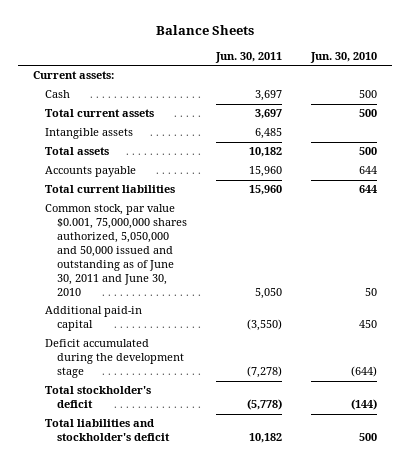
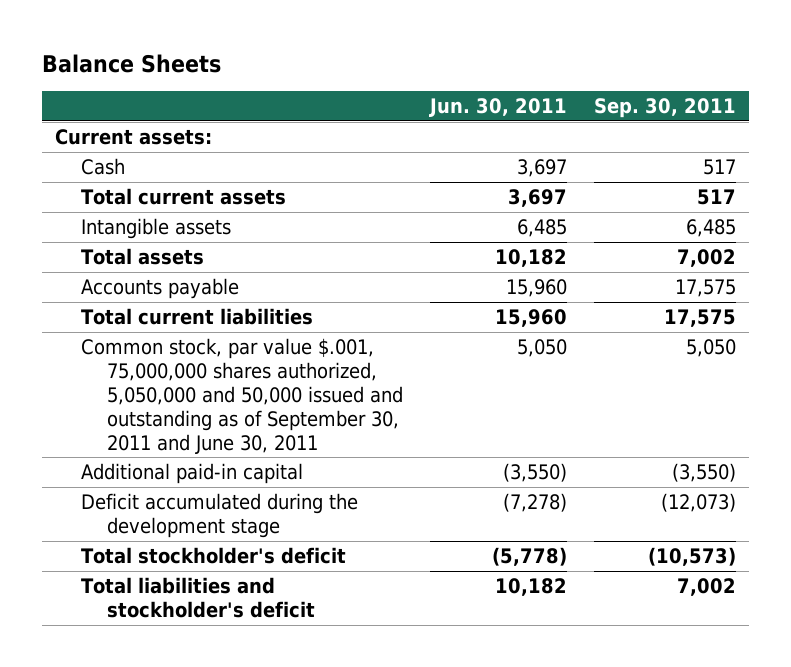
- | Jun. 30, 2011 | Jun. 30, 2010
+ | Jun. 30, 2011 | Sep. 30, 2011
- Common stock, par value $0.001, 75,000,000 shares authorized, 5,050,000 and 50,000 issued and outstanding as of June 30, 2011 and June 30, 2010 | 5,050 | 50
+ Common stock, par value $.001, 75,000,000 shares authorized, 5,050,000 and 50,000 issued and outstanding as of September 30, 2011 and June 30, 2011 | 5,050 | 5,050

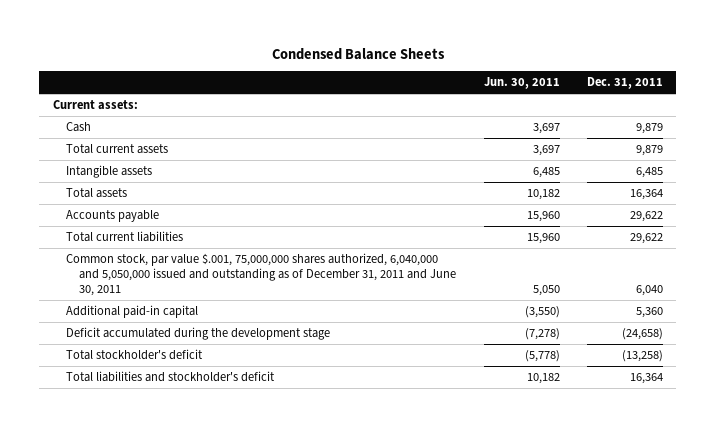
- Balance Sheets
+ Condensed Balance Sheets
- | Jun. 30, 2011 | Sep. 30, 2011
+ | Jun. 30, 2011 | Dec. 31, 2011
- Common stock, par value $.001, 75,000,000 shares authorized, 5,050,000 and 50,000 issued and outstanding as of September 30, 2011 and June 30, 2011 | 5,050 | 5,050
+ Common stock, par value $.001, 75,000,000 shares authorized, 6,040,000 and 5,050,000 issued and outstanding as of December 31, 2011 and June 30, 2011 | 5,050 | 6,040

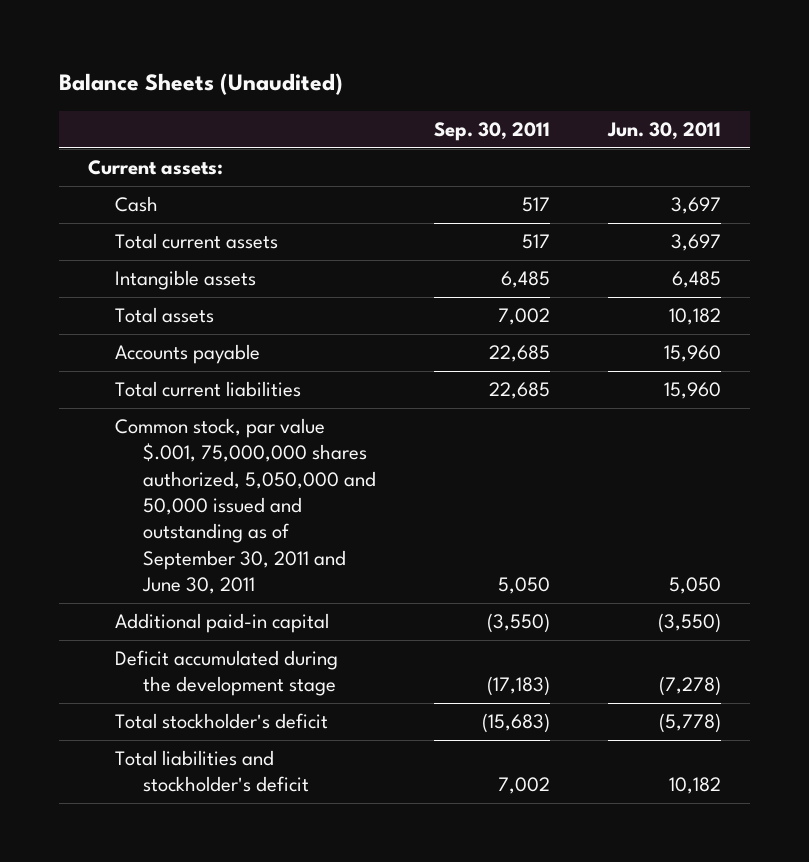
- Condensed Balance Sheets
+ Balance Sheets (Unaudited)
- | Jun. 30, 2011 | Dec. 31, 2011
+ | Sep. 30, 2011 | Jun. 30, 2011
- Common stock, par value $.001, 75,000,000 shares authorized, 6,040,000 and 5,050,000 issued and outstanding as of December 31, 2011 and June 30, 2011 | 5,050 | 6,040
+ Common stock, par value $.001, 75,000,000 shares authorized, 5,050,000 and 50,000 issued and outstanding as of September 30, 2011 and June 30, 2011 | 5,050 | 5,050

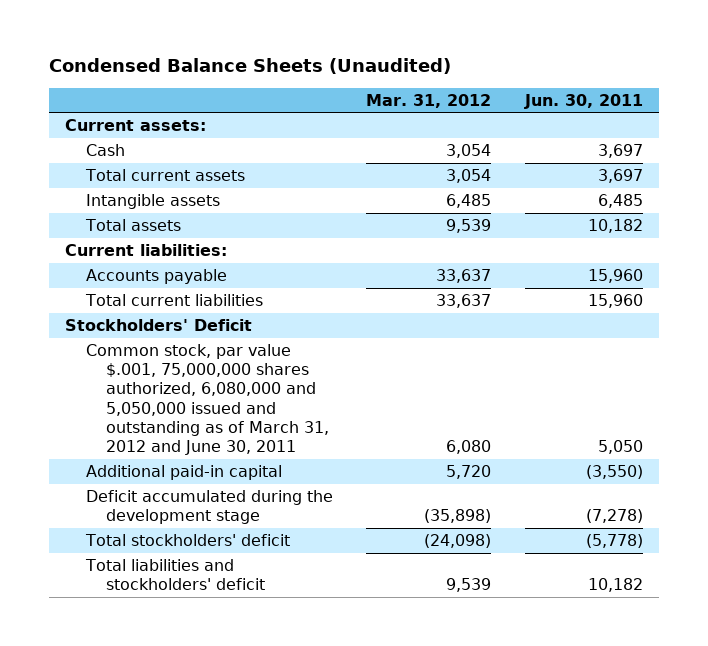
- Balance Sheets (Unaudited)
+ Condensed Balance Sheets (Unaudited)
- | Sep. 30, 2011 | Jun. 30, 2011
+ | Mar. 31, 2012 | Jun. 30, 2011
+ Current liabilities:
- Common stock, par value $.001, 75,000,000 shares authorized, 5,050,000 and 50,000 issued and outstanding as of September 30, 2011 and June 30, 2011 | 5,050 | 5,050
+ Stockholders' Deficit
+ Common stock, par value $.001, 75,000,000 shares authorized, 6,080,000 and 5,050,000 issued and outstanding as of March 31, 2012 and June 30, 2011 | 6,080 | 5,050
- Total stockholder's deficit | (15,683) | (5,778)
- Total liabilities and stockholder's deficit | 7,002 | 10,182
+ Total stockholders' deficit | (24,098) | (5,778)
+ Total liabilities and stockholders' deficit | 9,539 | 10,182

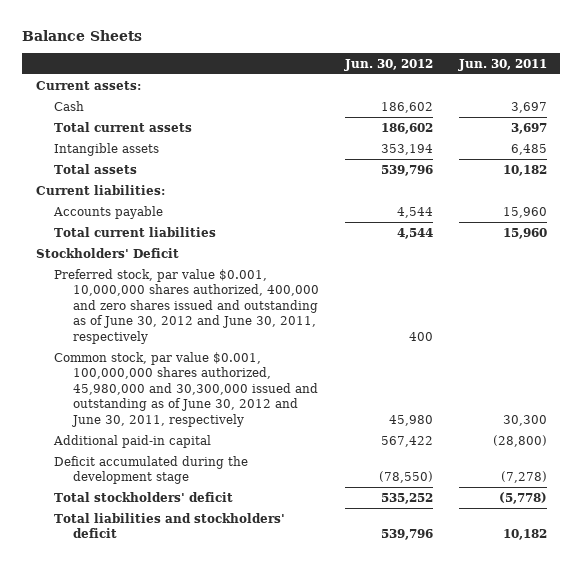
- Condensed Balance Sheets (Unaudited)
+ Balance Sheets
- | Mar. 31, 2012 | Jun. 30, 2011
+ | Jun. 30, 2012 | Jun. 30, 2011
- Common stock, par value $.001, 75,000,000 shares authorized, 6,080,000 and 5,050,000 issued and outstanding as of March 31, 2012 and June 30, 2011 | 6,080 | 5,050
- Additional paid-in capital | 5,720 | (3,550)
+ Preferred stock, par value $0.001, 10,000,000 shares authorized, 400,000 and zero shares issued and outstanding as of June 30, 2012 and June 30, 2011, respectively | 400 |
+ Common stock, par value $0.001, 100,000,000 shares authorized, 45,980,000 and 30,300,000 issued and outstanding as of June 30, 2012 and June 30, 2011, respectively | 45,980 | 30,300
+ Additional paid-in capital | 567,422 | (28,800)

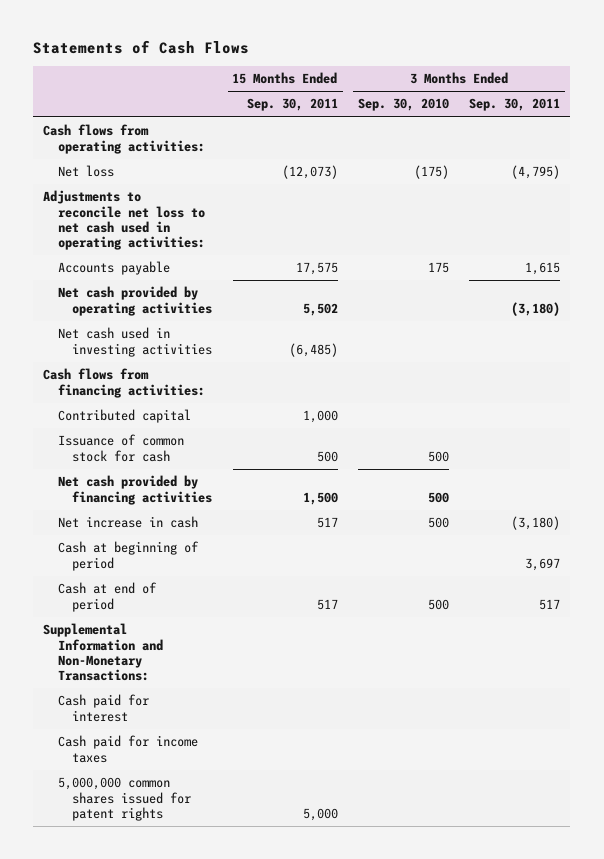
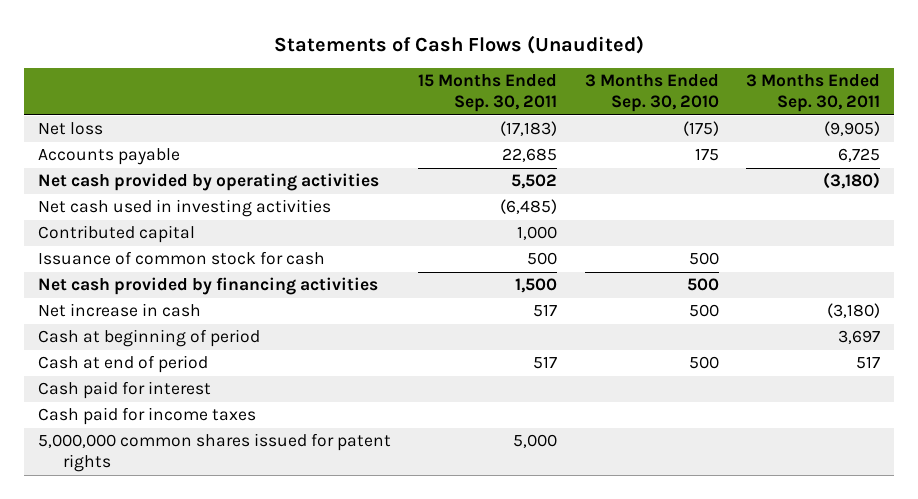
- Statements of Cash Flows
+ Statements of Cash Flows (Unaudited)
- Cash flows from operating activities:
- Net loss | (12,073) | (175) | (4,795)
- Adjustments to reconcile net loss to net cash used in operating activities:
- Accounts payable | 17,575 | 175 | 1,615
+ Net loss | (17,183) | (175) | (9,905)
+ Accounts payable | 22,685 | 175 | 6,725
- Cash flows from financing activities:
- Supplemental Information and Non-Monetary Transactions:

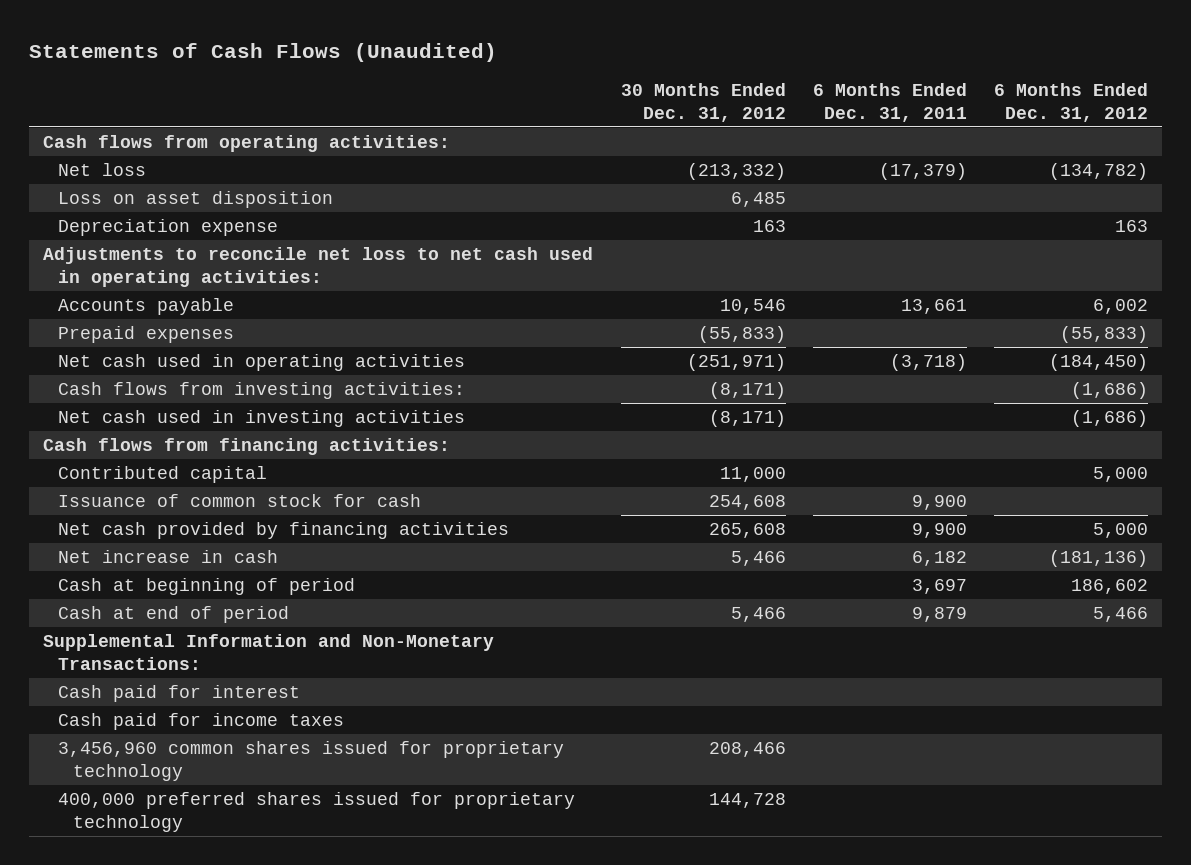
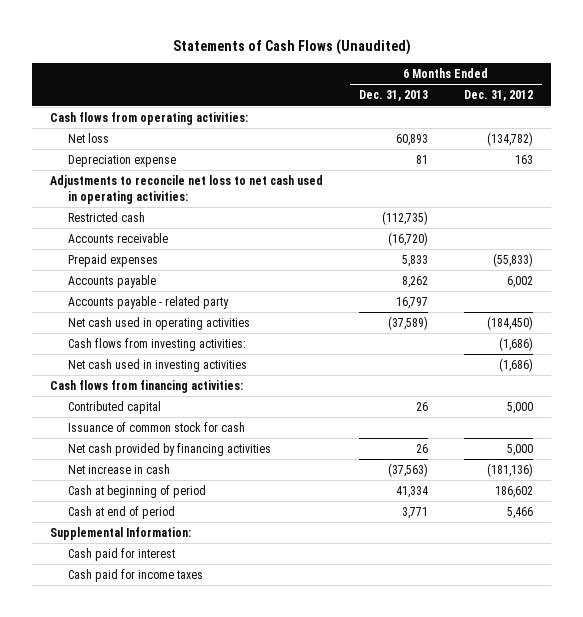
- | 30 Months Ended Dec. 31, 2012 | 6 Months Ended Dec. 31, 2011 | 6 Months Ended Dec. 31, 2012
+ | 6 Months Ended Dec. 31, 2013 | 6 Months Ended Dec. 31, 2012
- Loss on asset disposition | 6,485 | |
+ Restricted cash | (112,735) |
+ Accounts receivable | (16,720) |
moved down: Accounts payable | 8,262 | 6,002
+ Accounts payable - related party | 16,797 |
- Supplemental Information and Non-Monetary Transactions:
+ Supplemental Information:
- 3,456,960 common shares issued for proprietary technology | 208,466 | |
- 400,000 preferred shares issued for proprietary technology | 144,728 | |

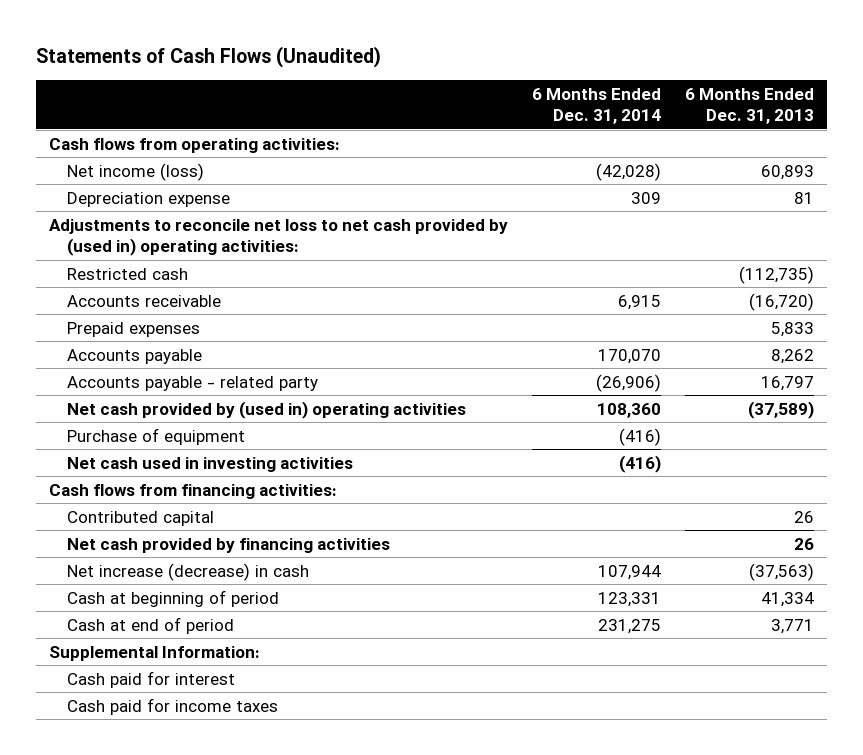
- | 6 Months Ended Dec. 31, 2013 | 6 Months Ended Dec. 31, 2012
+ | 6 Months Ended Dec. 31, 2014 | 6 Months Ended Dec. 31, 2013
- Net loss | 60,893 | (134,782)
+ Net income (loss) | (42,028) | 60,893
- Adjustments to reconcile net loss to net cash used in operating activities:
+ Adjustments to reconcile net loss to net cash provided by (used in) operating activities:
- Net cash used in operating activities | (37,589) | (184,450)
- Cash flows from investing activities: | | (1,686)
+ Net cash provided by (used in) operating activities | 108,360 | (37,589)
+ Purchase of equipment | (416) |
- Issuance of common stock for cash
- Net increase in cash | (37,563) | (181,136)
+ Net increase (decrease) in cash | 107,944 | (37,563)

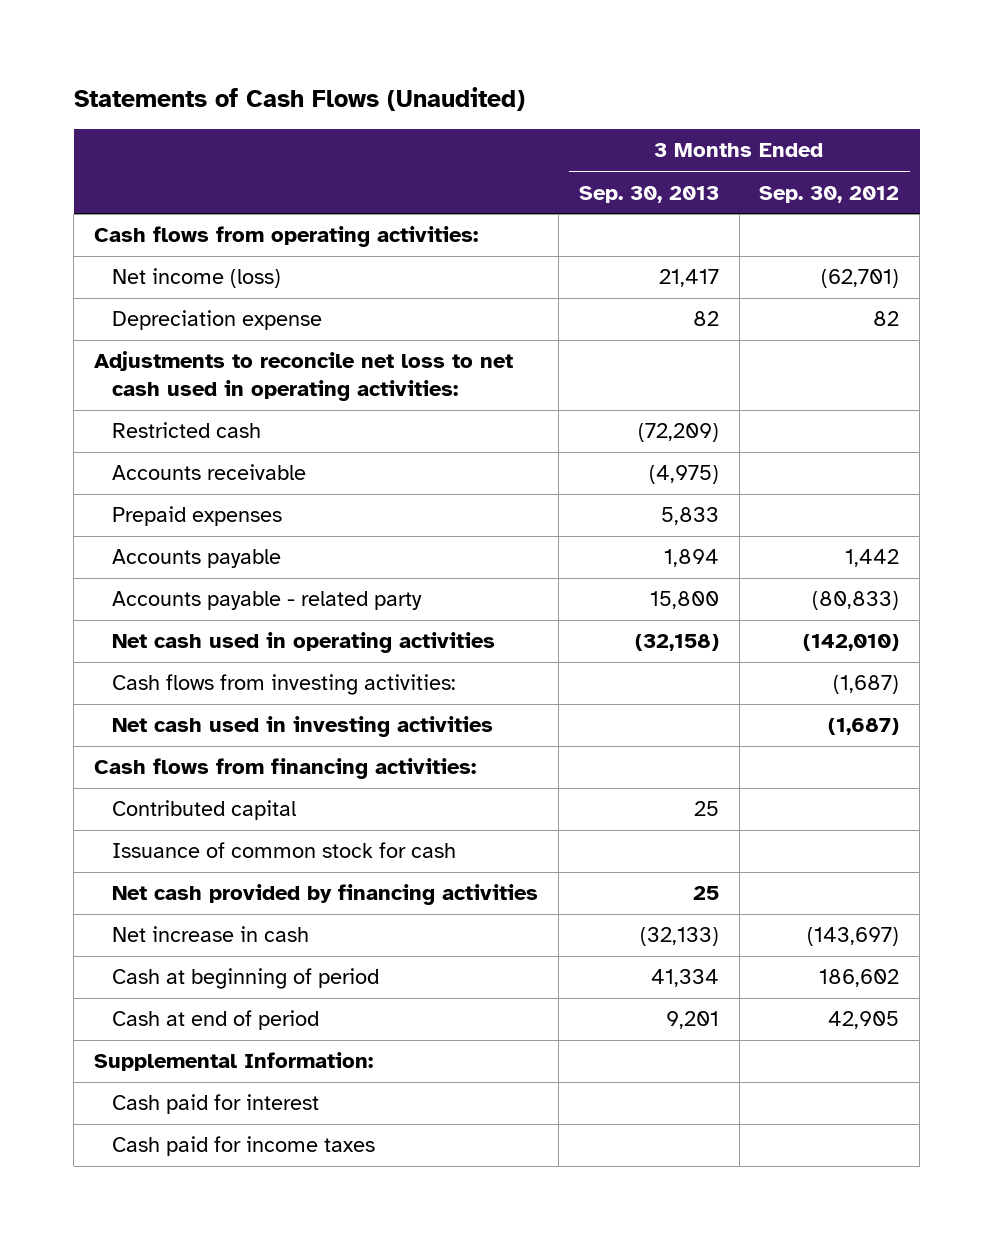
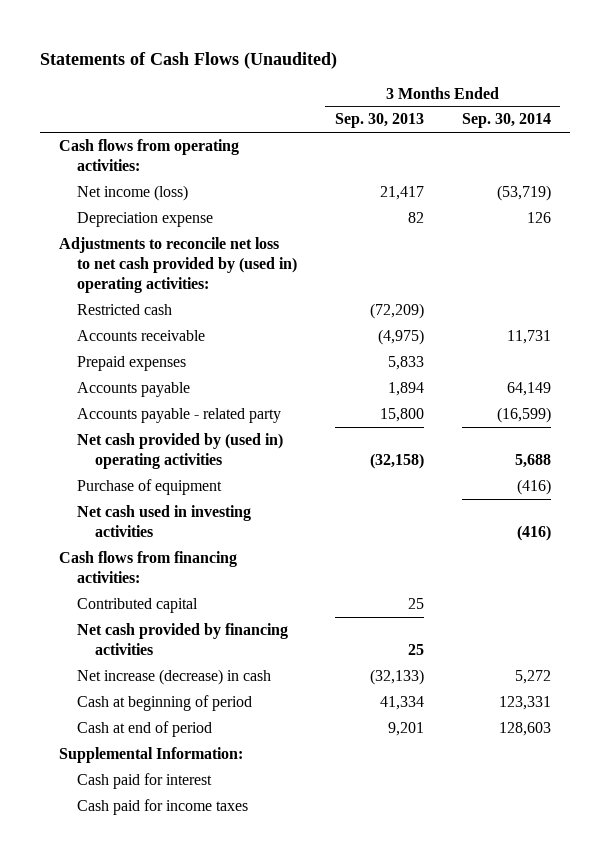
- | 3 Months Ended Sep. 30, 2013 | 3 Months Ended Sep. 30, 2012
+ | 3 Months Ended Sep. 30, 2013 | 3 Months Ended Sep. 30, 2014
- Adjustments to reconcile net loss to net cash used in operating activities:
+ Adjustments to reconcile net loss to net cash provided by (used in) operating activities:
- Net cash used in operating activities | (32,158) | (142,010)
- Cash flows from investing activities: | | (1,687)
+ Net cash provided by (used in) operating activities | (32,158) | 5,688
+ Purchase of equipment | | (416)
- Issuance of common stock for cash
- Net increase in cash | (32,133) | (143,697)
+ Net increase (decrease) in cash | (32,133) | 5,272

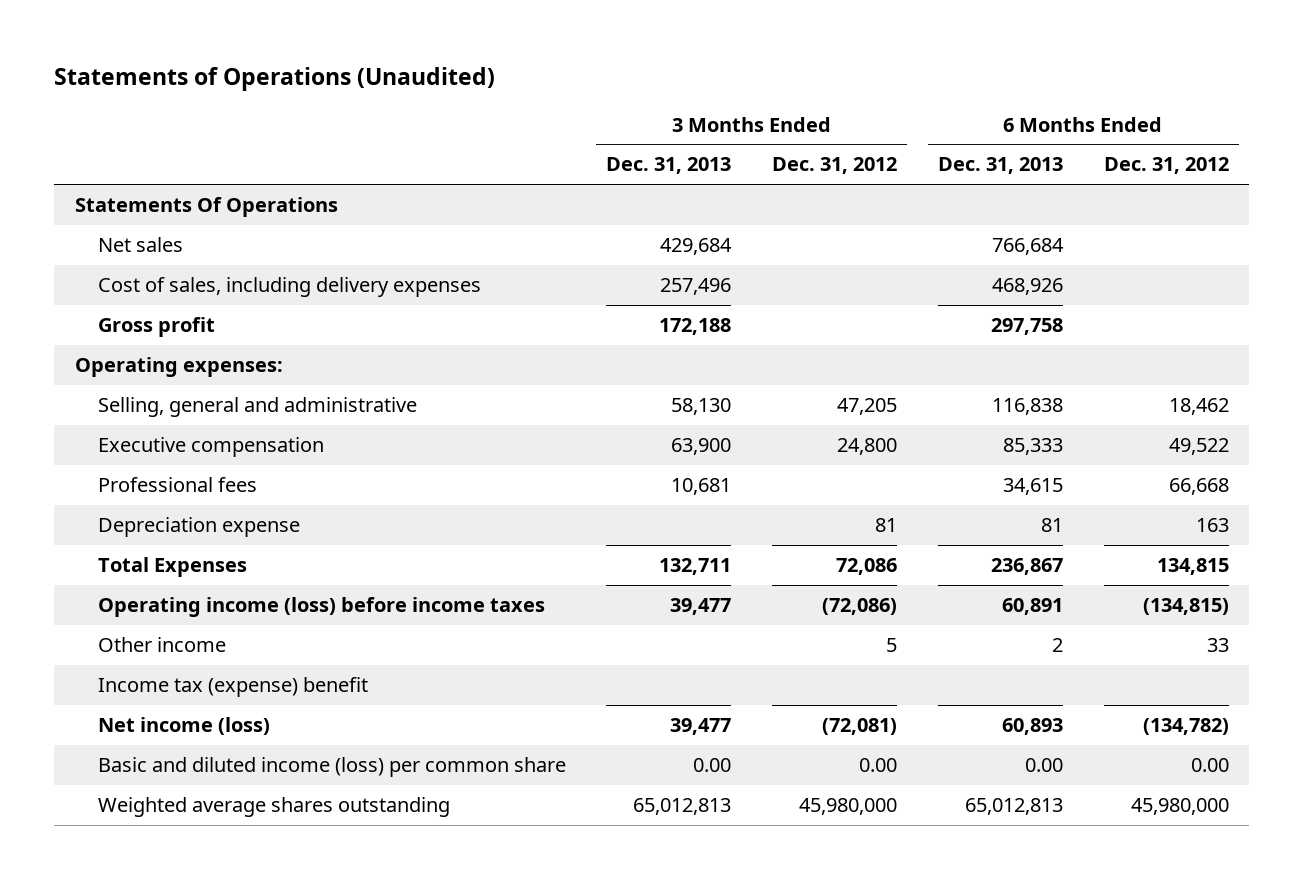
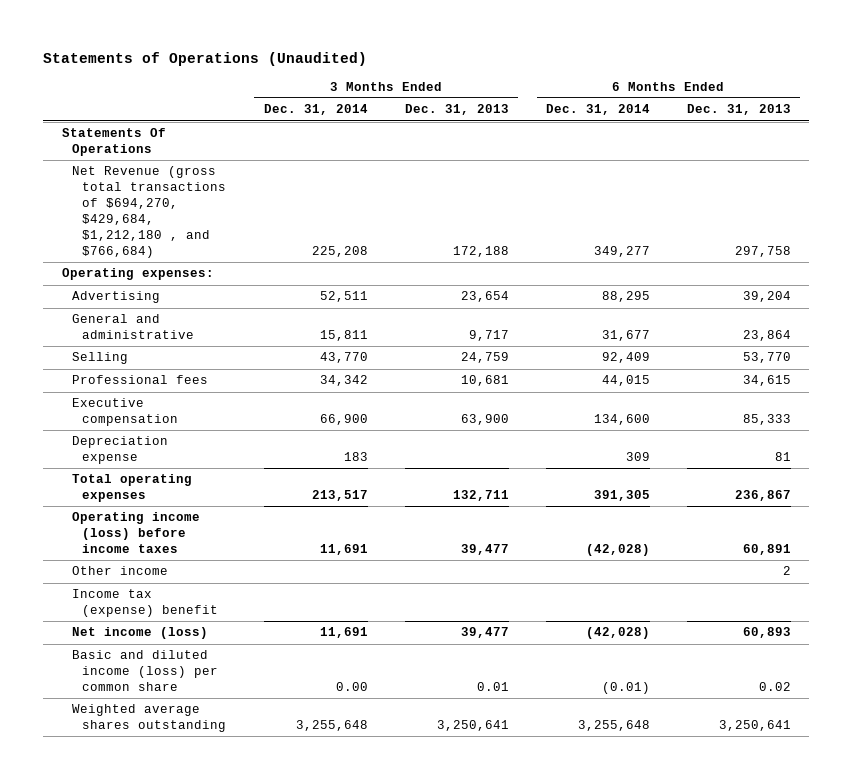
- | 3 Months Ended Dec. 31, 2013 | 3 Months Ended Dec. 31, 2012 | 6 Months Ended Dec. 31, 2013 | 6 Months Ended Dec. 31, 2012
+ | 3 Months Ended Dec. 31, 2014 | 3 Months Ended Dec. 31, 2013 | 6 Months Ended Dec. 31, 2014 | 6 Months Ended Dec. 31, 2013
- Net sales | 429,684 | | 766,684 |
- Cost of sales, including delivery expenses | 257,496 | | 468,926 |
- Gross profit | 172,188 | | 297,758 |
+ Net Revenue (gross total transactions of $694,270, $429,684, $1,212,180 , and $766,684) | 225,208 | 172,188 | 349,277 | 297,758
- Selling, general and administrative | 58,130 | 47,205 | 116,838 | 18,462
+ Advertising | 52,511 | 23,654 | 88,295 | 39,204
+ General and administrative | 15,811 | 9,717 | 31,677 | 23,864
+ Selling | 43,770 | 24,759 | 92,409 | 53,770
moved down: Executive compensation | 66,900 | 63,900 | 134,600 | 85,333
- Total Expenses | 132,711 | 72,086 | 236,867 | 134,815
+ Total operating expenses | 213,517 | 132,711 | 391,305 | 236,867
- Basic and diluted income (loss) per common share | 0.00 | 0.00 | 0.00 | 0.00
- Weighted average shares outstanding | 65,012,813 | 45,980,000 | 65,012,813 | 45,980,000
+ Basic and diluted income (loss) per common share | 0.00 | 0.01 | (0.01) | 0.02
+ Weighted average shares outstanding | 3,255,648 | 3,250,641 | 3,255,648 | 3,250,641

